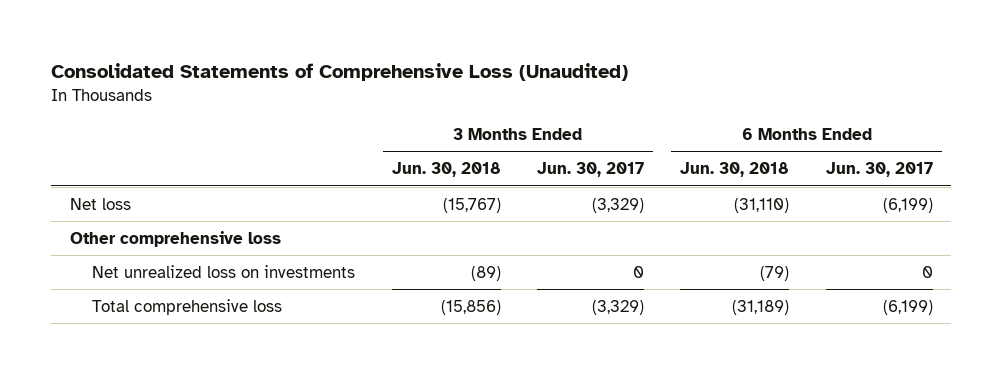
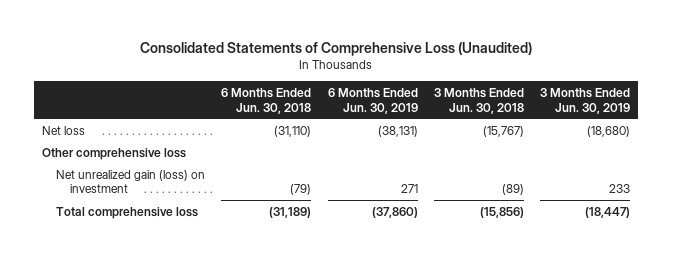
- | 3 Months Ended Jun. 30, 2018 | 3 Months Ended Jun. 30, 2017 | 6 Months Ended Jun. 30, 2018 | 6 Months Ended Jun. 30, 2017
+ | 6 Months Ended Jun. 30, 2018 | 6 Months Ended Jun. 30, 2019 | 3 Months Ended Jun. 30, 2018 | 3 Months Ended Jun. 30, 2019
- Net unrealized loss on investments | (89) | 0 | (79) | 0
+ Net unrealized gain (loss) on investment | (79) | 271 | (89) | 233

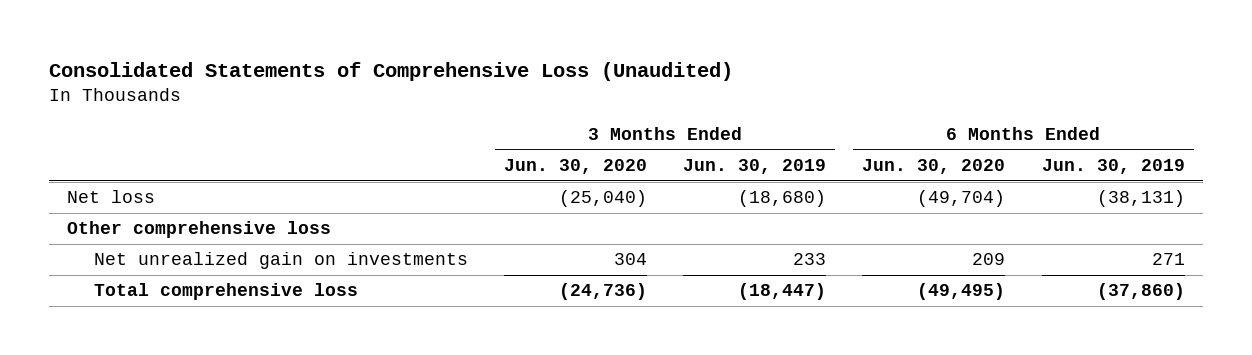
- | 6 Months Ended Jun. 30, 2018 | 6 Months Ended Jun. 30, 2019 | 3 Months Ended Jun. 30, 2018 | 3 Months Ended Jun. 30, 2019
+ | 3 Months Ended Jun. 30, 2020 | 3 Months Ended Jun. 30, 2019 | 6 Months Ended Jun. 30, 2020 | 6 Months Ended Jun. 30, 2019
- Net unrealized gain (loss) on investment | (79) | 271 | (89) | 233
+ Net unrealized gain on investments | 304 | 233 | 209 | 271

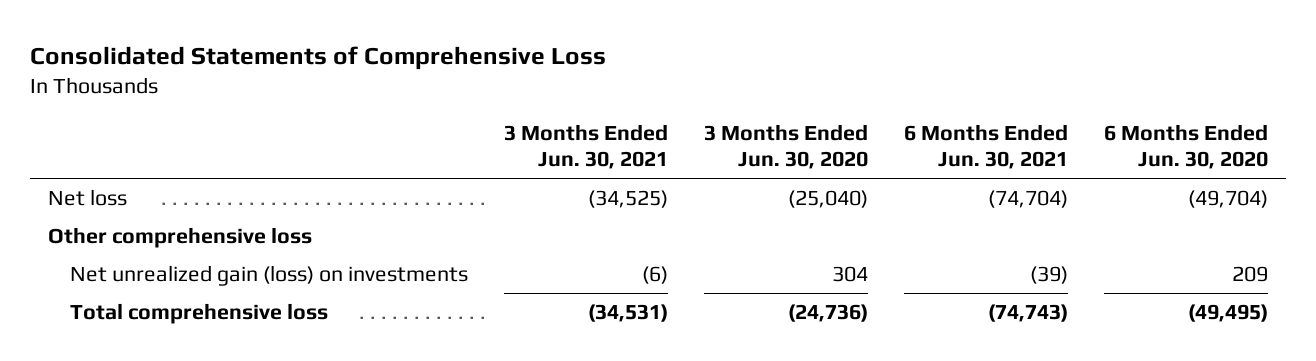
- Consolidated Statements of Comprehensive Loss (Unaudited)
+ Consolidated Statements of Comprehensive Loss
- | 3 Months Ended Jun. 30, 2020 | 3 Months Ended Jun. 30, 2019 | 6 Months Ended Jun. 30, 2020 | 6 Months Ended Jun. 30, 2019
+ | 3 Months Ended Jun. 30, 2021 | 3 Months Ended Jun. 30, 2020 | 6 Months Ended Jun. 30, 2021 | 6 Months Ended Jun. 30, 2020
- Net unrealized gain on investments | 304 | 233 | 209 | 271
+ Net unrealized gain (loss) on investments | (6) | 304 | (39) | 209

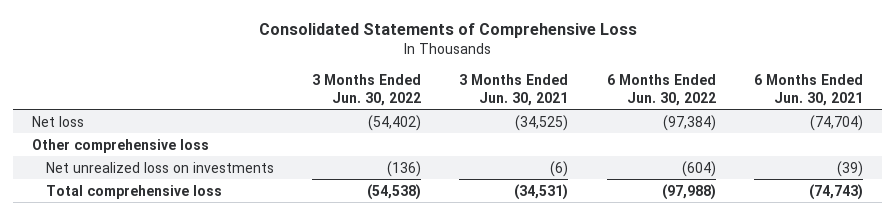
- | 3 Months Ended Jun. 30, 2021 | 3 Months Ended Jun. 30, 2020 | 6 Months Ended Jun. 30, 2021 | 6 Months Ended Jun. 30, 2020
+ | 3 Months Ended Jun. 30, 2022 | 3 Months Ended Jun. 30, 2021 | 6 Months Ended Jun. 30, 2022 | 6 Months Ended Jun. 30, 2021
- Net unrealized gain (loss) on investments | (6) | 304 | (39) | 209
+ Net unrealized loss on investments | (136) | (6) | (604) | (39)

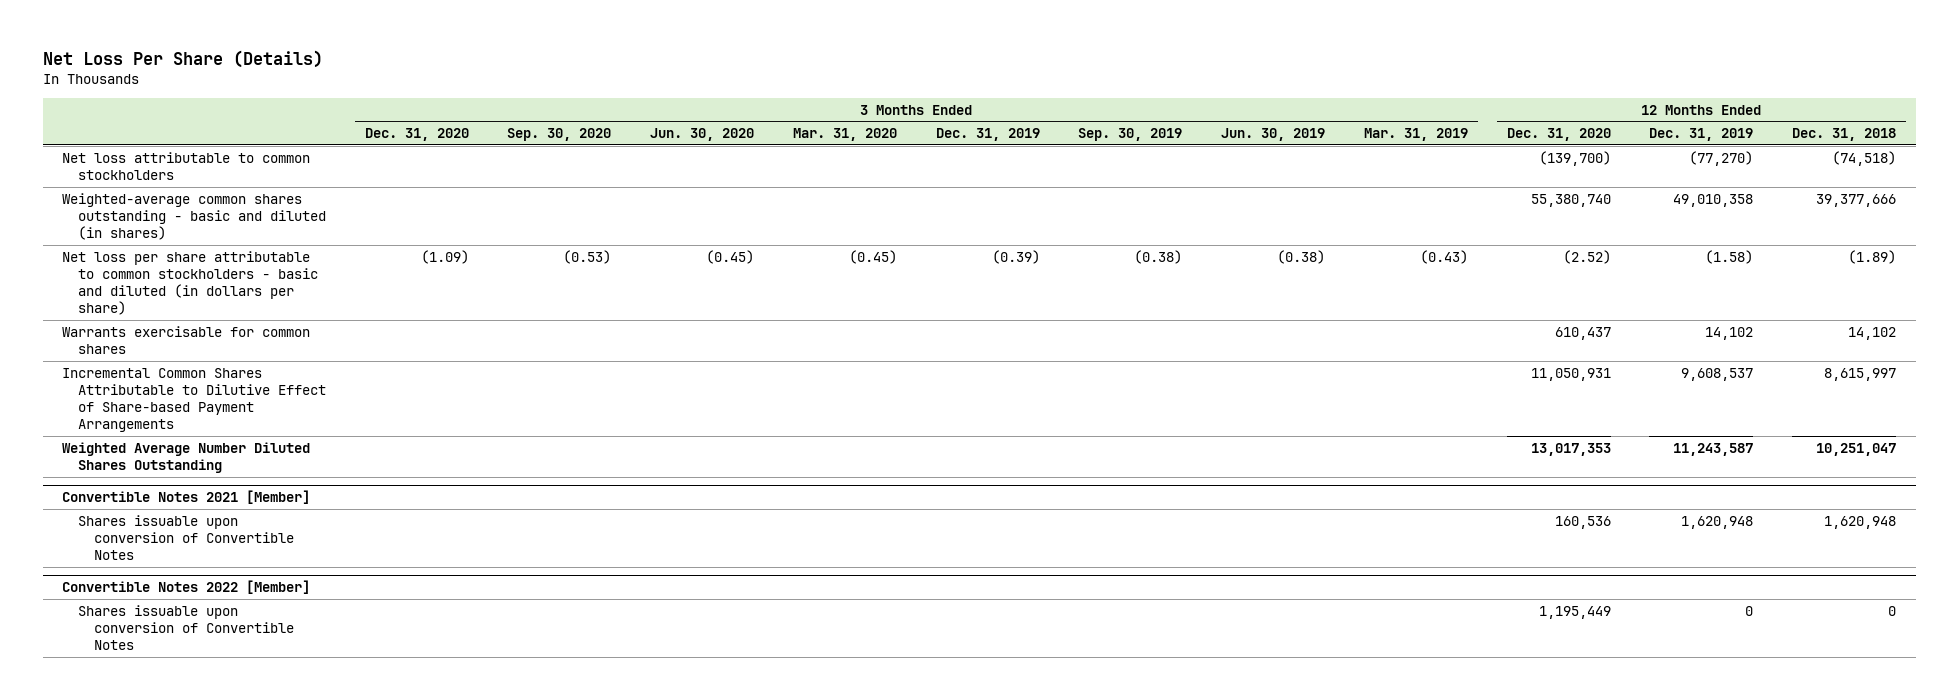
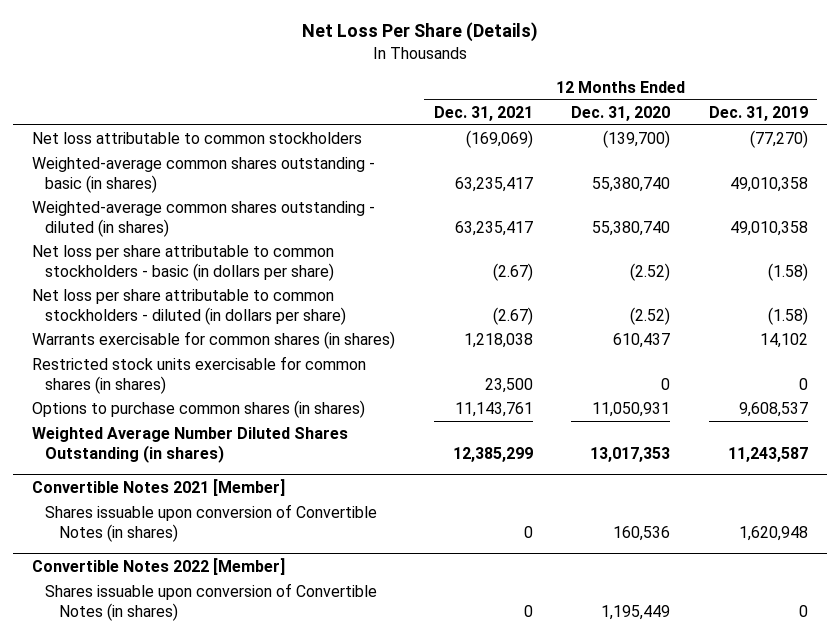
- | 3 Months Ended Dec. 31, 2020 | 3 Months Ended Sep. 30, 2020 | 3 Months Ended Jun. 30, 2020 | 3 Months Ended Mar. 31, 2020 | 3 Months Ended Dec. 31, 2019 | 3 Months Ended Sep. 30, 2019 | 3 Months Ended Jun. 30, 2019 | 3 Months Ended Mar. 31, 2019 | 12 Months Ended Dec. 31, 2020 | 12 Months Ended Dec. 31, 2019 | 12 Months Ended Dec. 31, 2018
+ | 12 Months Ended Dec. 31, 2021 | 12 Months Ended Dec. 31, 2020 | 12 Months Ended Dec. 31, 2019
- Weighted-average common shares outstanding - basic and diluted (in shares) | | | | | | | | | 55,380,740 | 49,010,358 | 39,377,666
- Net loss per share attributable to common stockholders - basic and diluted (in dollars per share) | (1.09) | (0.53) | (0.45) | (0.45) | (0.39) | (0.38) | (0.38) | (0.43) | (2.52) | (1.58) | (1.89)
- Warrants exercisable for common shares | | | | | | | | | 610,437 | 14,102 | 14,102
- Incremental Common Shares Attributable to Dilutive Effect of Share-based Payment Arrangements | | | | | | | | | 11,050,931 | 9,608,537 | 8,615,997
- Weighted Average Number Diluted Shares Outstanding | | | | | | | | | 13,017,353 | 11,243,587 | 10,251,047
+ Weighted-average common shares outstanding - basic (in shares) | 63,235,417 | 55,380,740 | 49,010,358
+ Weighted-average common shares outstanding - diluted (in shares) | 63,235,417 | 55,380,740 | 49,010,358
+ Net loss per share attributable to common stockholders - basic (in dollars per share) | (2.67) | (2.52) | (1.58)
+ Net loss per share attributable to common stockholders - diluted (in dollars per share) | (2.67) | (2.52) | (1.58)
+ Warrants exercisable for common shares (in shares) | 1,218,038 | 610,437 | 14,102
+ Restricted stock units exercisable for common shares (in shares) | 23,500 | 0 | 0
+ Options to purchase common shares (in shares) | 11,143,761 | 11,050,931 | 9,608,537
+ Weighted Average Number Diluted Shares Outstanding (in shares) | 12,385,299 | 13,017,353 | 11,243,587
@ Convertible Notes 2021 [Member]
- Shares issuable upon conversion of Convertible Notes | | | | | | | | | 160,536 | 1,620,948 | 1,620,948
+ Shares issuable upon conversion of Convertible Notes (in shares) | 0 | 160,536 | 1,620,948
@ Convertible Notes 2022 [Member]
- Shares issuable upon conversion of Convertible Notes | | | | | | | | | 1,195,449 | 0 | 0
+ Shares issuable upon conversion of Convertible Notes (in shares) | 0 | 1,195,449 | 0

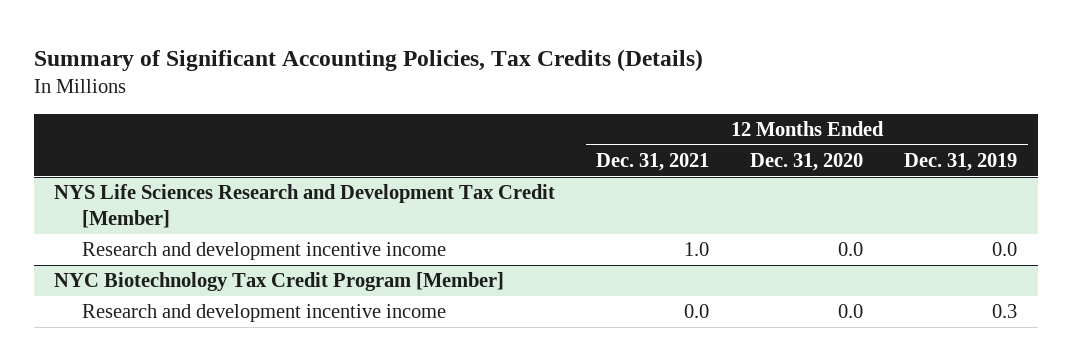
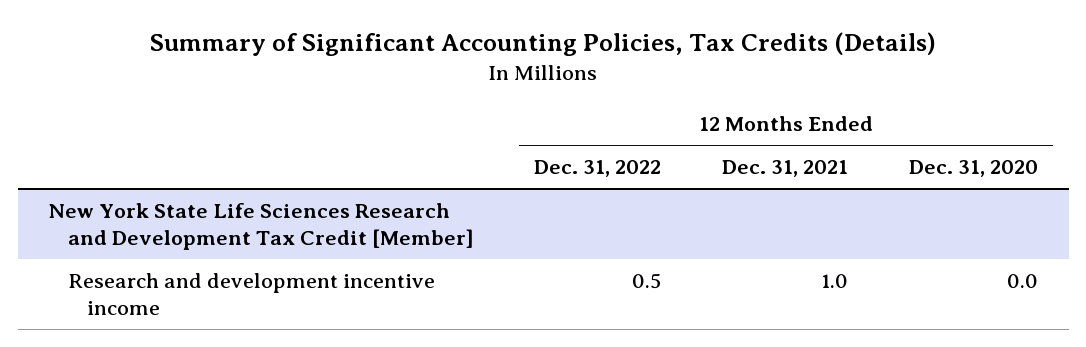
- | 12 Months Ended Dec. 31, 2021 | 12 Months Ended Dec. 31, 2020 | 12 Months Ended Dec. 31, 2019
+ | 12 Months Ended Dec. 31, 2022 | 12 Months Ended Dec. 31, 2021 | 12 Months Ended Dec. 31, 2020
- NYS Life Sciences Research and Development Tax Credit [Member]
+ New York State Life Sciences Research and Development Tax Credit [Member]
- NYC Biotechnology Tax Credit Program [Member]
- Research and development incentive income | 0.0 | 0.0 | 0.3

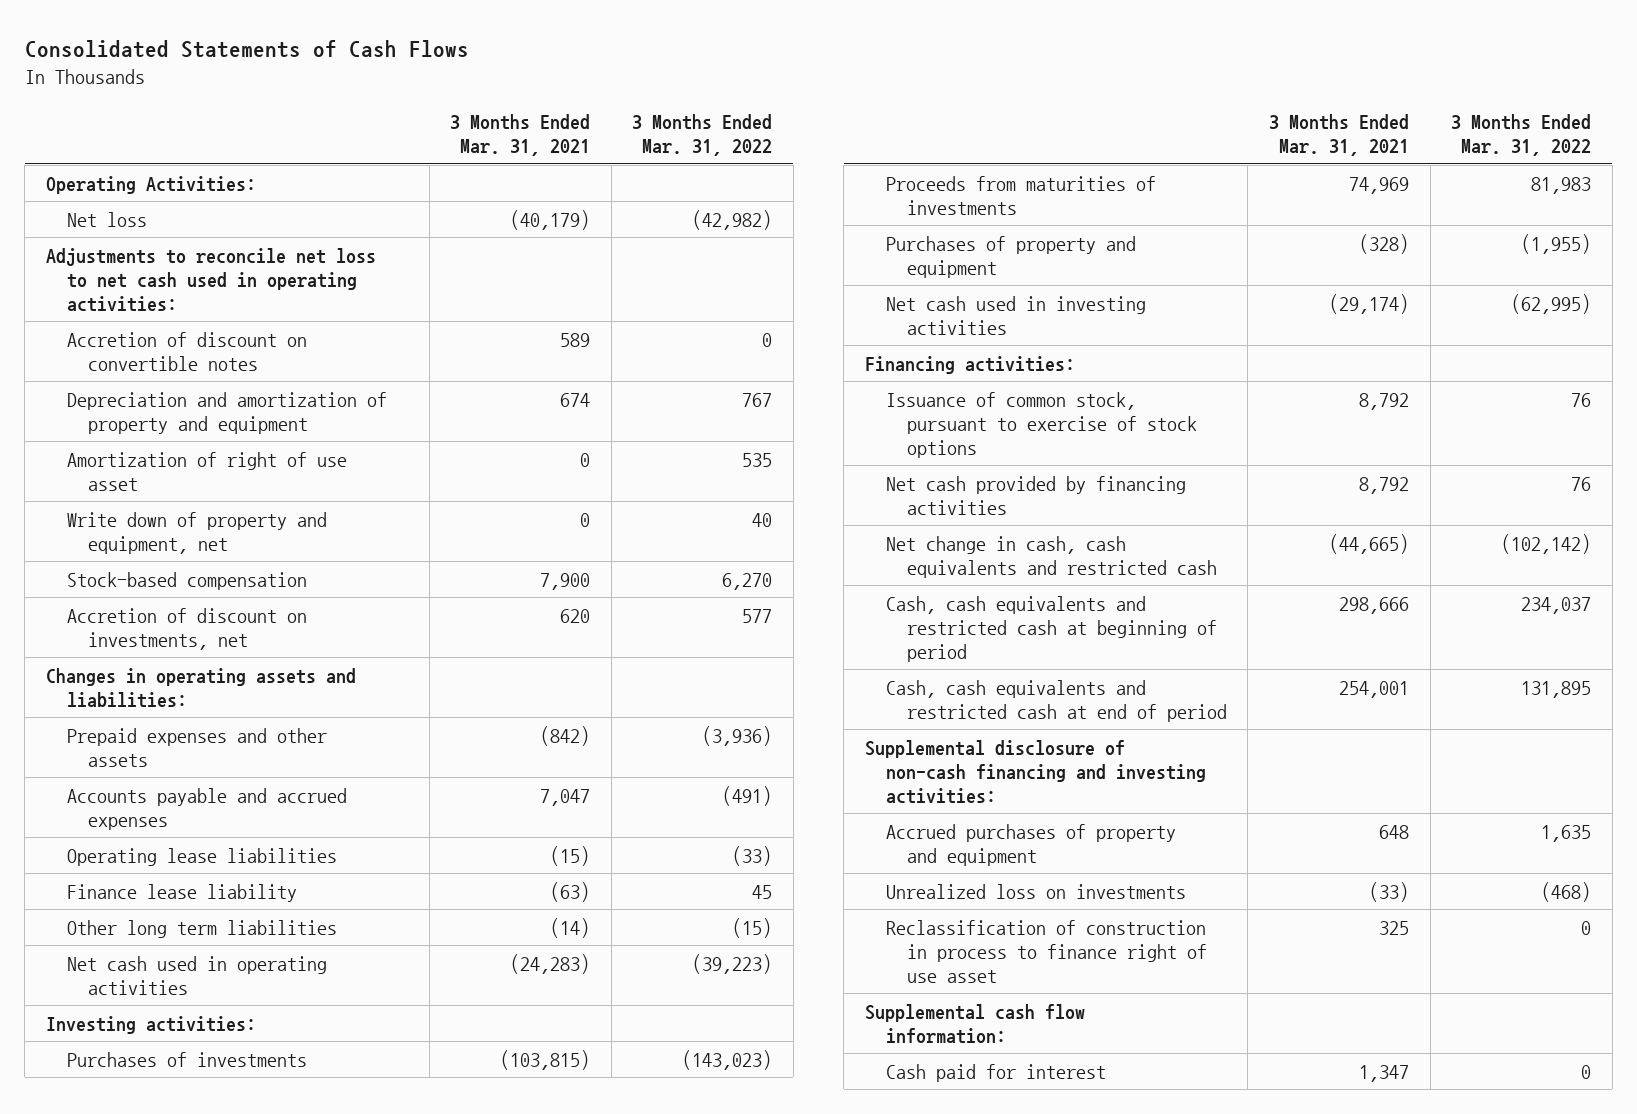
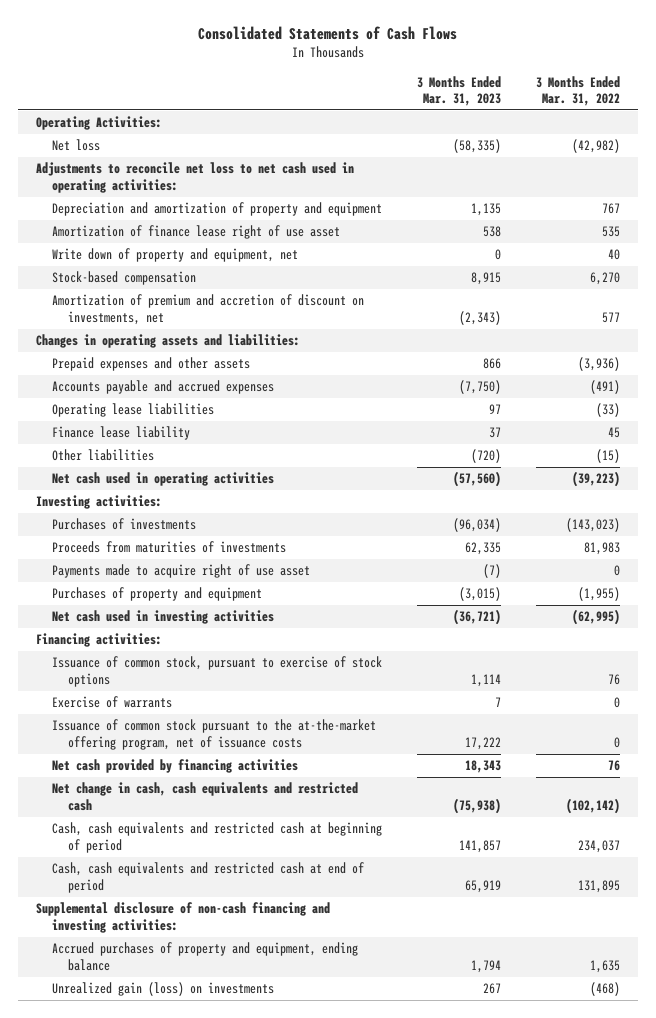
- | 3 Months Ended Mar. 31, 2021 | 3 Months Ended Mar. 31, 2022
+ | 3 Months Ended Mar. 31, 2023 | 3 Months Ended Mar. 31, 2022
- Accretion of discount on convertible notes | 589 | 0
- Amortization of right of use asset | 0 | 535
+ Amortization of finance lease right of use asset | 538 | 535
- Accretion of discount on investments, net | 620 | 577
+ Amortization of premium and accretion of discount on investments, net | (2,343) | 577
- Other long term liabilities | (14) | (15)
+ Other liabilities | (720) | (15)
+ Payments made to acquire right of use asset | (7) | 0
+ Exercise of warrants | 7 | 0
+ Issuance of common stock pursuant to the at-the-market offering program, net of issuance costs | 17,222 | 0
- Accrued purchases of property and equipment | 648 | 1,635
- Unrealized loss on investments | (33) | (468)
- Reclassification of construction in process to finance right of use asset | 325 | 0
- Supplemental cash flow information:
- Cash paid for interest | 1,347 | 0
+ Accrued purchases of property and equipment, ending balance | 1,794 | 1,635
+ Unrealized gain (loss) on investments | 267 | (468)

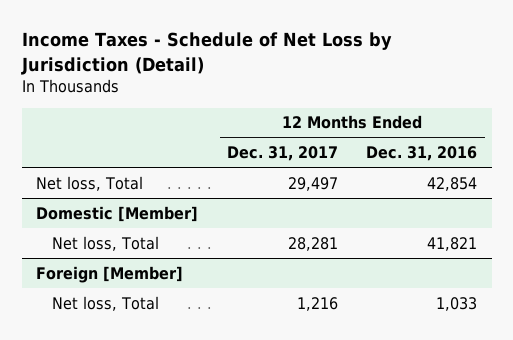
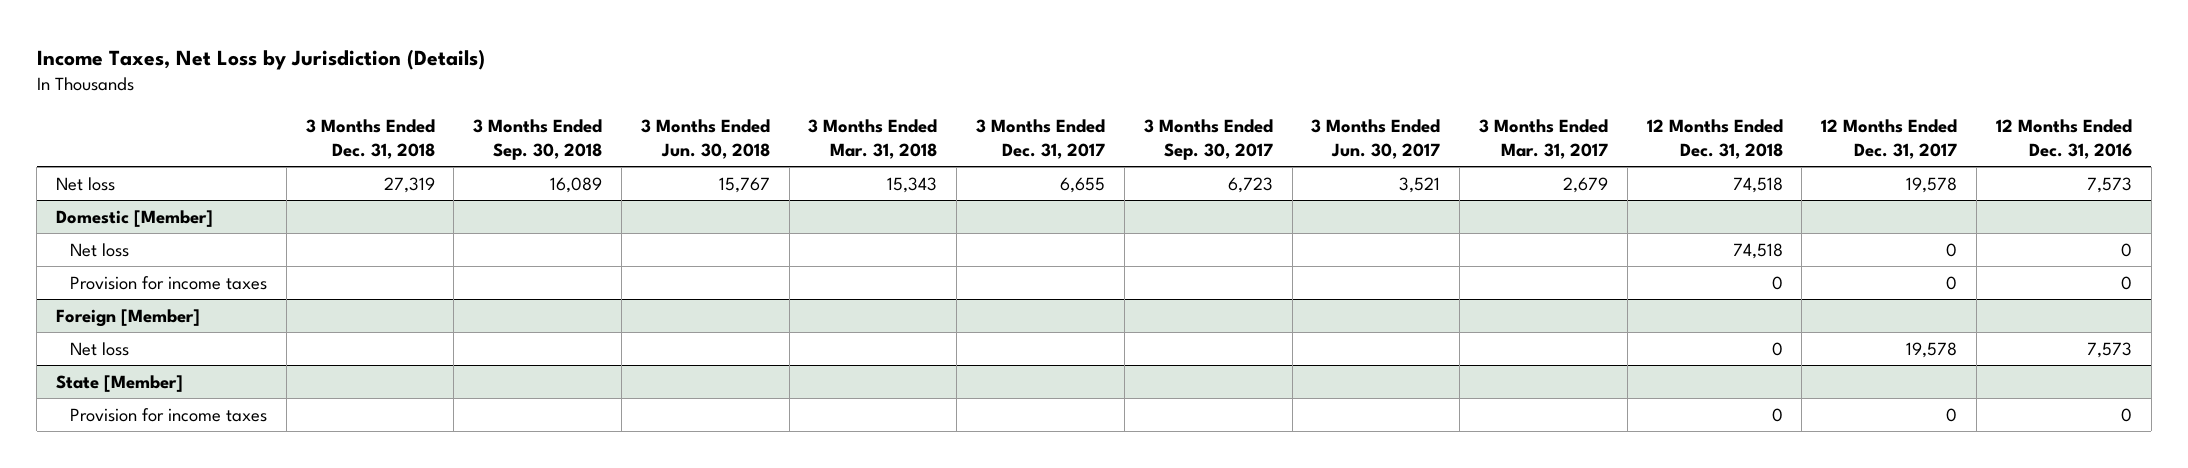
- Income Taxes - Schedule of Net Loss by Jurisdiction (Detail)
+ Income Taxes, Net Loss by Jurisdiction (Details)
- | 12 Months Ended Dec. 31, 2017 | 12 Months Ended Dec. 31, 2016
+ | 3 Months Ended Dec. 31, 2018 | 3 Months Ended Sep. 30, 2018 | 3 Months Ended Jun. 30, 2018 | 3 Months Ended Mar. 31, 2018 | 3 Months Ended Dec. 31, 2017 | 3 Months Ended Sep. 30, 2017 | 3 Months Ended Jun. 30, 2017 | 3 Months Ended Mar. 31, 2017 | 12 Months Ended Dec. 31, 2018 | 12 Months Ended Dec. 31, 2017 | 12 Months Ended Dec. 31, 2016
- Net loss, Total | 29,497 | 42,854
+ Net loss | 27,319 | 16,089 | 15,767 | 15,343 | 6,655 | 6,723 | 3,521 | 2,679 | 74,518 | 19,578 | 7,573
@ Domestic [Member]
- Net loss, Total | 28,281 | 41,821
+ Net loss | | | | | | | | | 74,518 | 0 | 0
+ Provision for income taxes | | | | | | | | | 0 | 0 | 0
@ Foreign [Member]
- Net loss, Total | 1,216 | 1,033
+ Net loss | | | | | | | | | 0 | 19,578 | 7,573
+ State [Member]
+ Provision for income taxes | | | | | | | | | 0 | 0 | 0

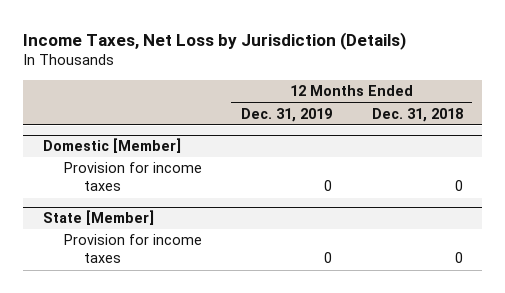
- | 3 Months Ended Dec. 31, 2018 | 3 Months Ended Sep. 30, 2018 | 3 Months Ended Jun. 30, 2018 | 3 Months Ended Mar. 31, 2018 | 3 Months Ended Dec. 31, 2017 | 3 Months Ended Sep. 30, 2017 | 3 Months Ended Jun. 30, 2017 | 3 Months Ended Mar. 31, 2017 | 12 Months Ended Dec. 31, 2018 | 12 Months Ended Dec. 31, 2017 | 12 Months Ended Dec. 31, 2016
+ | 12 Months Ended Dec. 31, 2019 | 12 Months Ended Dec. 31, 2018
- Net loss | 27,319 | 16,089 | 15,767 | 15,343 | 6,655 | 6,723 | 3,521 | 2,679 | 74,518 | 19,578 | 7,573
@ Domestic [Member]
- Net loss | | | | | | | | | 74,518 | 0 | 0
- Foreign [Member]
- Net loss | | | | | | | | | 0 | 19,578 | 7,573

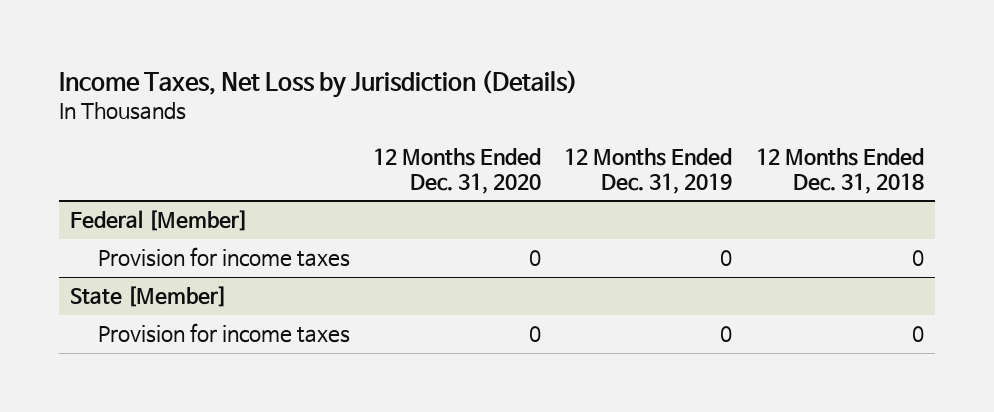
- | 12 Months Ended Dec. 31, 2019 | 12 Months Ended Dec. 31, 2018
+ | 12 Months Ended Dec. 31, 2020 | 12 Months Ended Dec. 31, 2019 | 12 Months Ended Dec. 31, 2018
- Domestic [Member]
+ Federal [Member]

